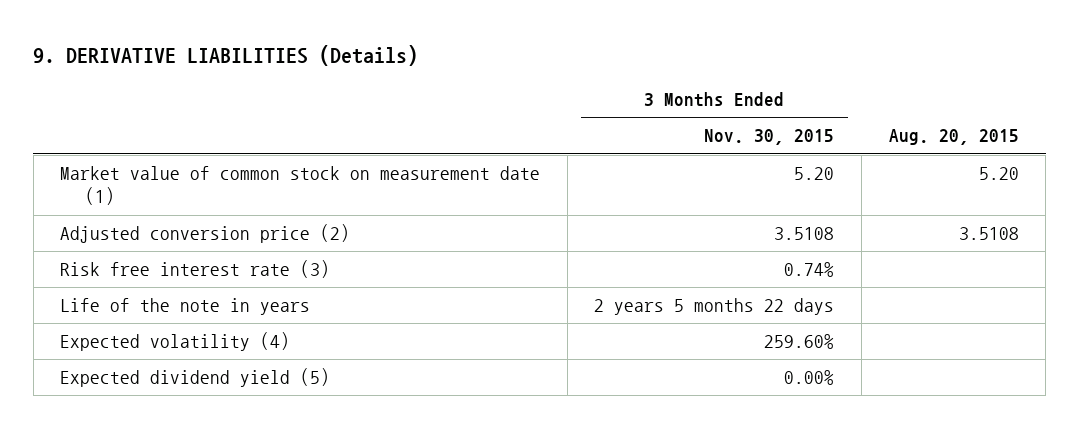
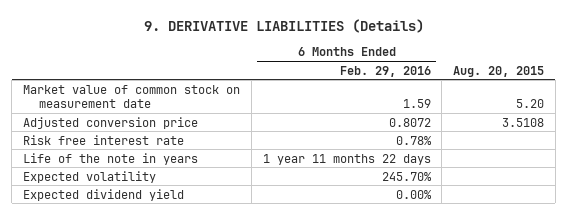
- | 3 Months Ended Nov. 30, 2015 | Aug. 20, 2015
+ | 6 Months Ended Feb. 29, 2016 | Aug. 20, 2015
- Market value of common stock on measurement date (1) | 5.20 | 5.20
- Adjusted conversion price (2) | 3.5108 | 3.5108
- Risk free interest rate (3) | 0.74% |
+ Market value of common stock on measurement date | 1.59 | 5.20
+ Adjusted conversion price | 0.8072 | 3.5108
+ Risk free interest rate | 0.78% |
- Expected volatility (4) | 259.60% |
- Expected dividend yield (5) | 0.00% |
+ Expected volatility | 245.70% |
+ Expected dividend yield | 0.00% |

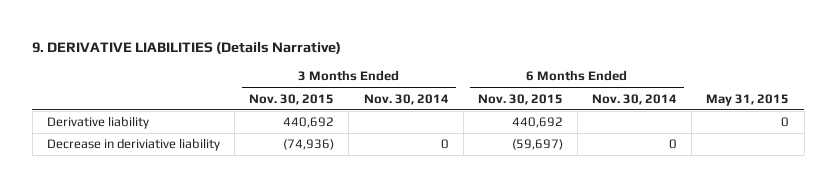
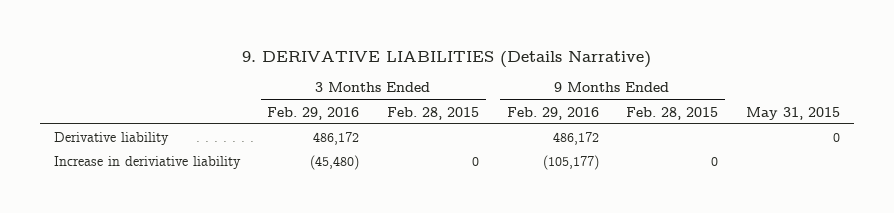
- | 3 Months Ended Nov. 30, 2015 | 3 Months Ended Nov. 30, 2014 | 6 Months Ended Nov. 30, 2015 | 6 Months Ended Nov. 30, 2014 | May 31, 2015
+ | 3 Months Ended Feb. 29, 2016 | 3 Months Ended Feb. 28, 2015 | 9 Months Ended Feb. 29, 2016 | 9 Months Ended Feb. 28, 2015 | May 31, 2015
- Decrease in deriviative liability | (74,936) | 0 | (59,697) | 0 |
+ Increase in deriviative liability | (45,480) | 0 | (105,177) | 0 |

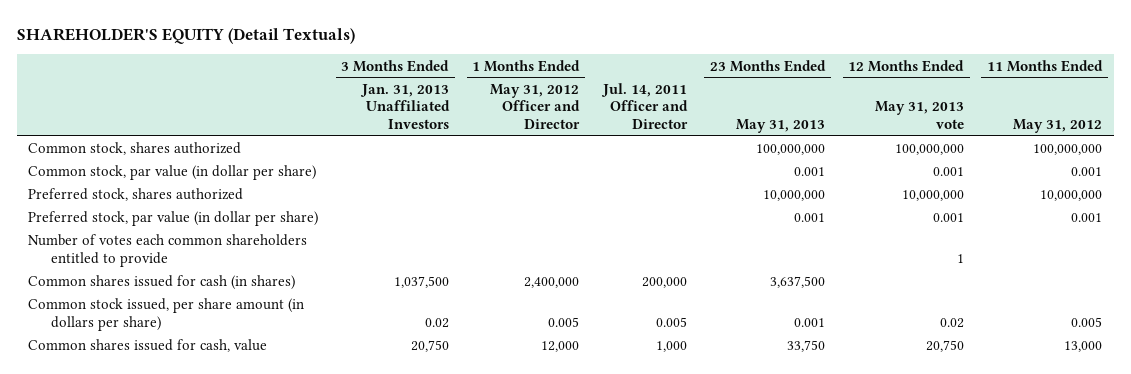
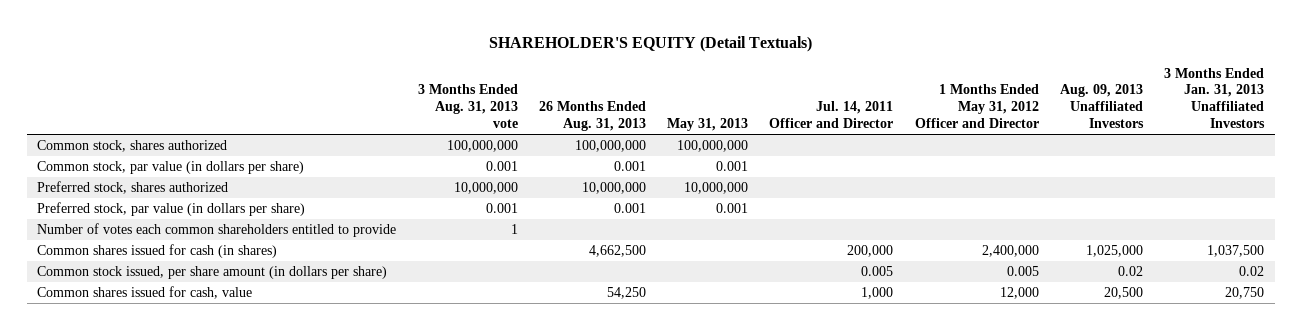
- | 3 Months Ended Jan. 31, 2013 Unaffiliated Investors | 1 Months Ended May 31, 2012 Officer and Director | Jul. 14, 2011 Officer and Director | 23 Months Ended May 31, 2013 | 12 Months Ended May 31, 2013 vote | 11 Months Ended May 31, 2012
+ | 3 Months Ended Aug. 31, 2013 vote | 26 Months Ended Aug. 31, 2013 | May 31, 2013 | Jul. 14, 2011 Officer and Director | 1 Months Ended May 31, 2012 Officer and Director | Aug. 09, 2013 Unaffiliated Investors | 3 Months Ended Jan. 31, 2013 Unaffiliated Investors
- Common stock, par value (in dollar per share) | | | | 0.001 | 0.001 | 0.001
+ Common stock, par value (in dollars per share) | 0.001 | 0.001 | 0.001 | | | |
- Preferred stock, par value (in dollar per share) | | | | 0.001 | 0.001 | 0.001
+ Preferred stock, par value (in dollars per share) | 0.001 | 0.001 | 0.001 | | | |

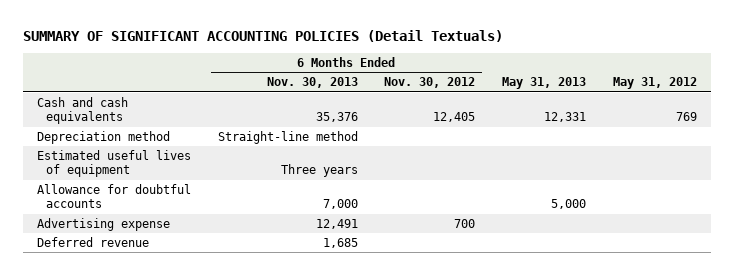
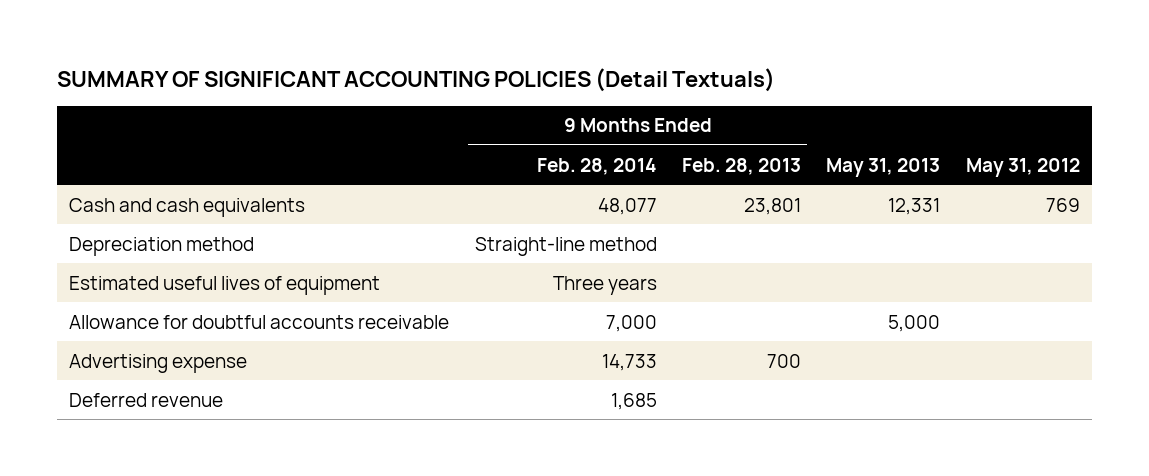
- | 6 Months Ended Nov. 30, 2013 | 6 Months Ended Nov. 30, 2012 | May 31, 2013 | May 31, 2012
+ | 9 Months Ended Feb. 28, 2014 | 9 Months Ended Feb. 28, 2013 | May 31, 2013 | May 31, 2012
- Allowance for doubtful accounts | 7,000 | | 5,000 |
+ Allowance for doubtful accounts receivable | 7,000 | | 5,000 |

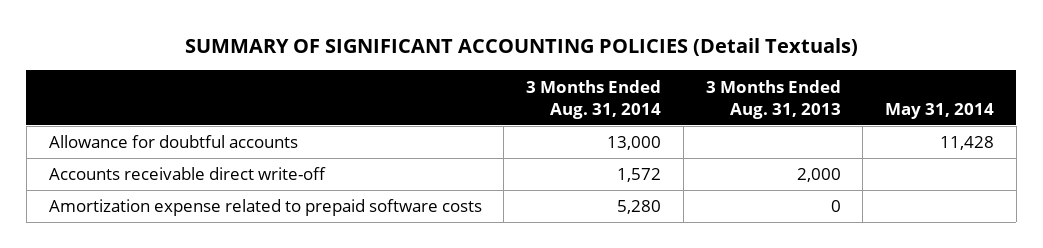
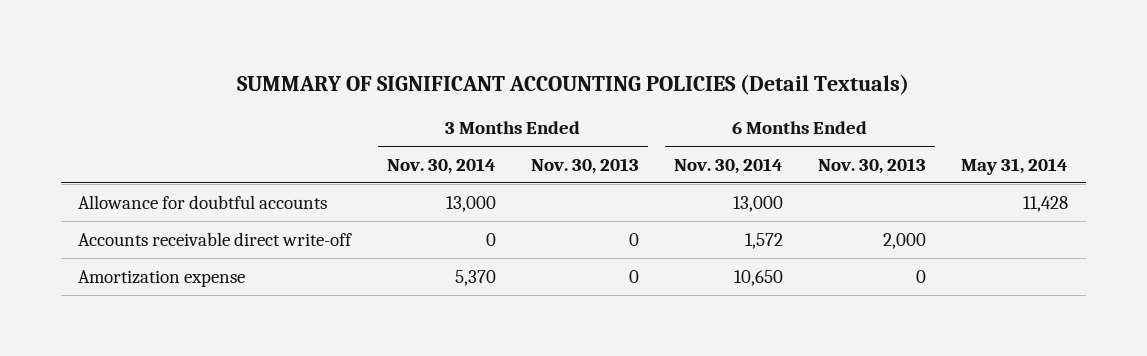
- | 3 Months Ended Aug. 31, 2014 | 3 Months Ended Aug. 31, 2013 | May 31, 2014
+ | 3 Months Ended Nov. 30, 2014 | 3 Months Ended Nov. 30, 2013 | 6 Months Ended Nov. 30, 2014 | 6 Months Ended Nov. 30, 2013 | May 31, 2014
- Amortization expense related to prepaid software costs | 5,280 | 0 |
+ Amortization expense | 5,370 | 0 | 10,650 | 0 |

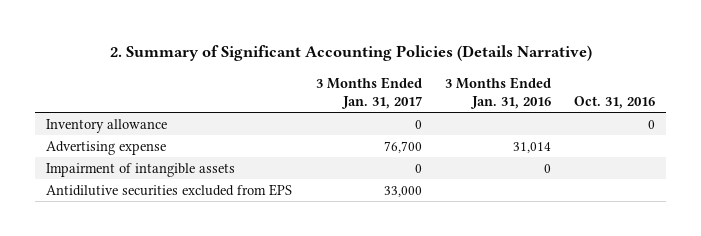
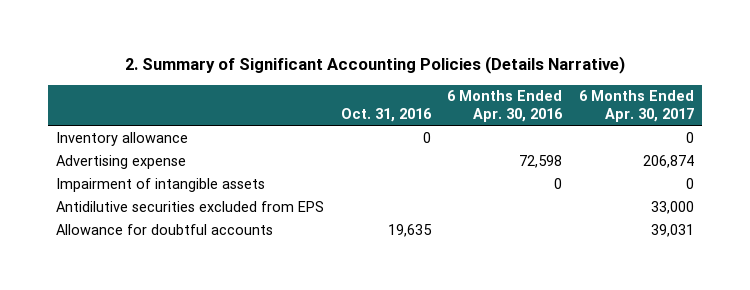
- | 3 Months Ended Jan. 31, 2017 | 3 Months Ended Jan. 31, 2016 | Oct. 31, 2016
+ | Oct. 31, 2016 | 6 Months Ended Apr. 30, 2016 | 6 Months Ended Apr. 30, 2017
+ Allowance for doubtful accounts | 19,635 | | 39,031

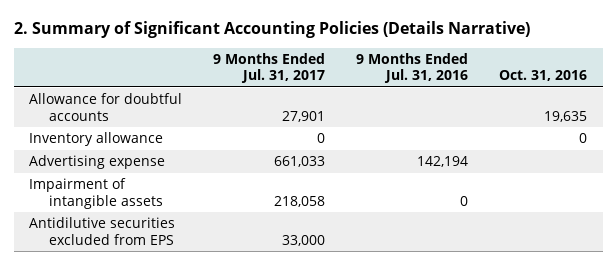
- | Oct. 31, 2016 | 6 Months Ended Apr. 30, 2016 | 6 Months Ended Apr. 30, 2017
+ | 9 Months Ended Jul. 31, 2017 | 9 Months Ended Jul. 31, 2016 | Oct. 31, 2016
moved up: Allowance for doubtful accounts | 27,901 | | 19,635

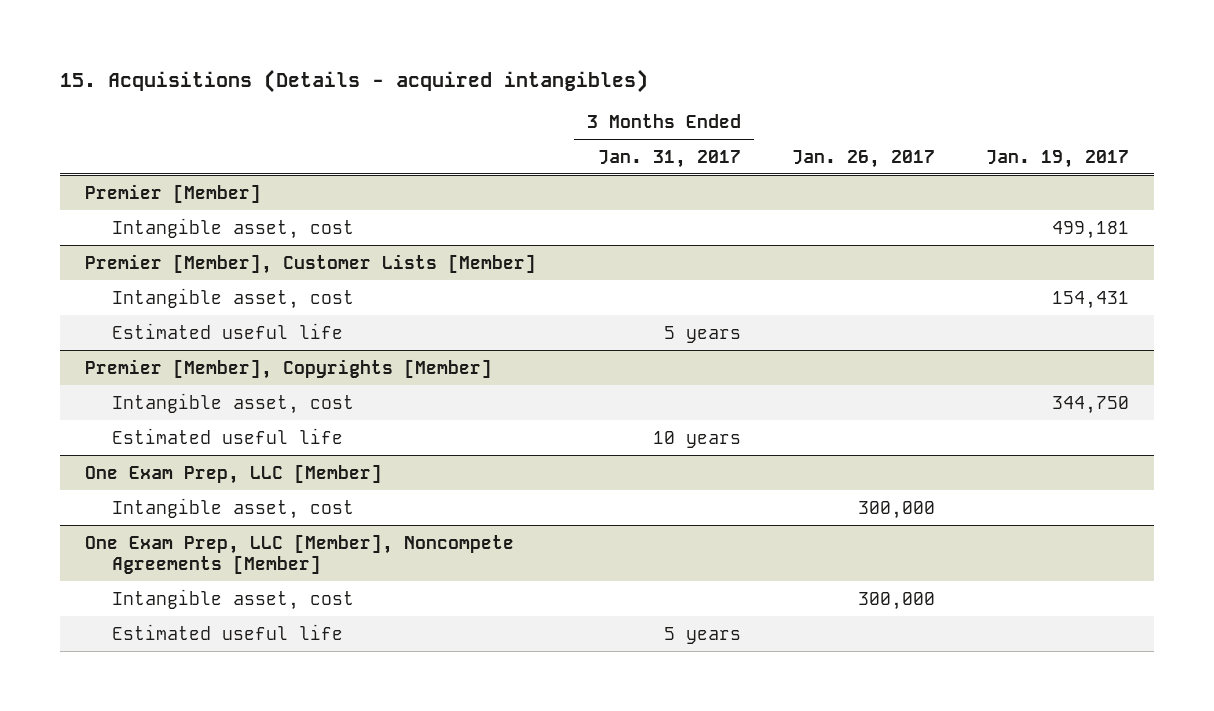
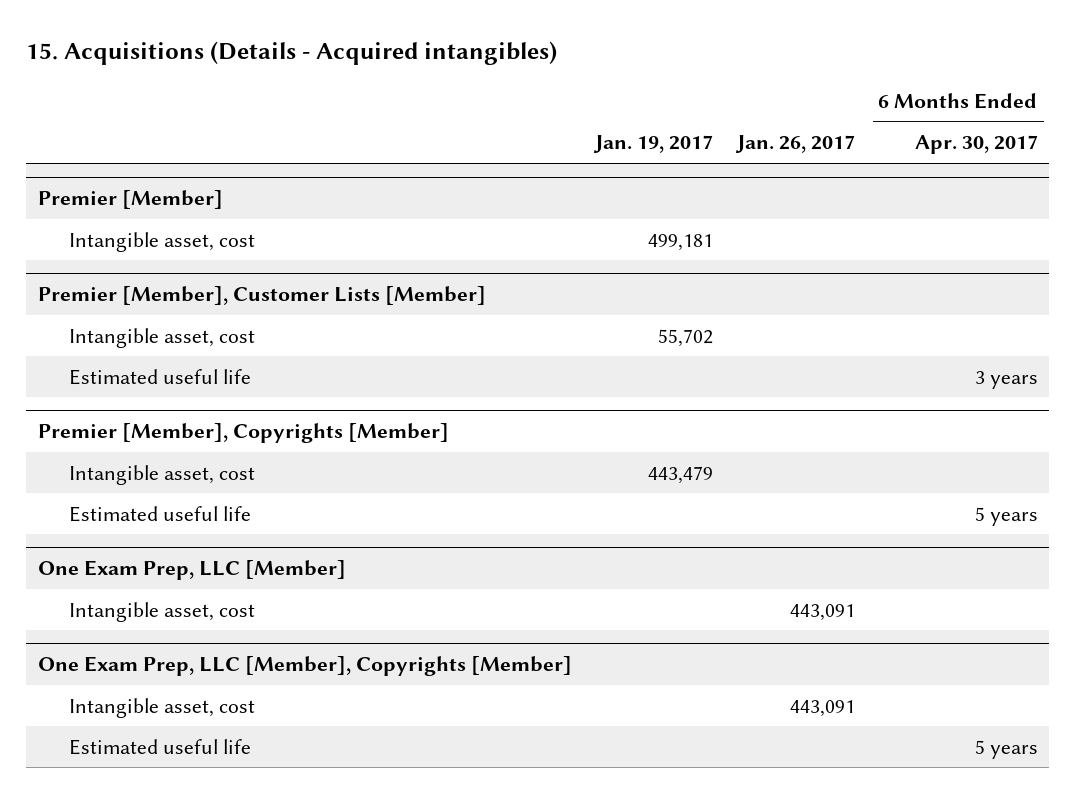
- 15. Acquisitions (Details - acquired intangibles)
+ 15. Acquisitions (Details - Acquired intangibles)
- | 3 Months Ended Jan. 31, 2017 | Jan. 26, 2017 | Jan. 19, 2017
+ | Jan. 19, 2017 | Jan. 26, 2017 | 6 Months Ended Apr. 30, 2017
@ Premier [Member], Customer Lists [Member]
- Intangible asset, cost | | | 154,431
+ Intangible asset, cost | 55,702 | |
@ Premier [Member], Copyrights [Member]
- Intangible asset, cost | | | 344,750
+ Intangible asset, cost | 443,479 | |
@ One Exam Prep, LLC [Member]
- Intangible asset, cost | | 300,000 |
- One Exam Prep, LLC [Member], Noncompete Agreements [Member]
- Intangible asset, cost | | 300,000 |
@ One Exam Prep, LLC [Member]
+ Intangible asset, cost | | 443,091 |
+ One Exam Prep, LLC [Member], Copyrights [Member]
+ Intangible asset, cost | | 443,091 |

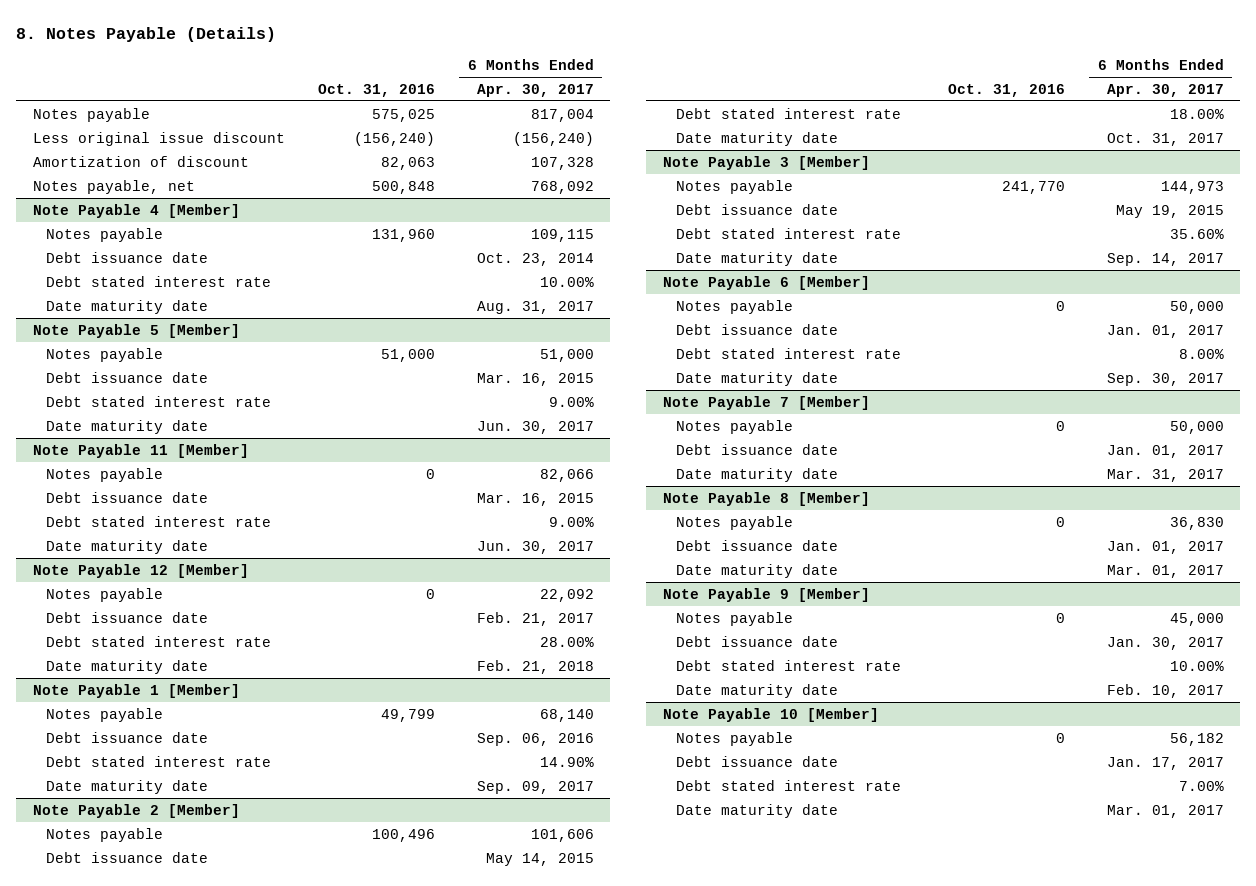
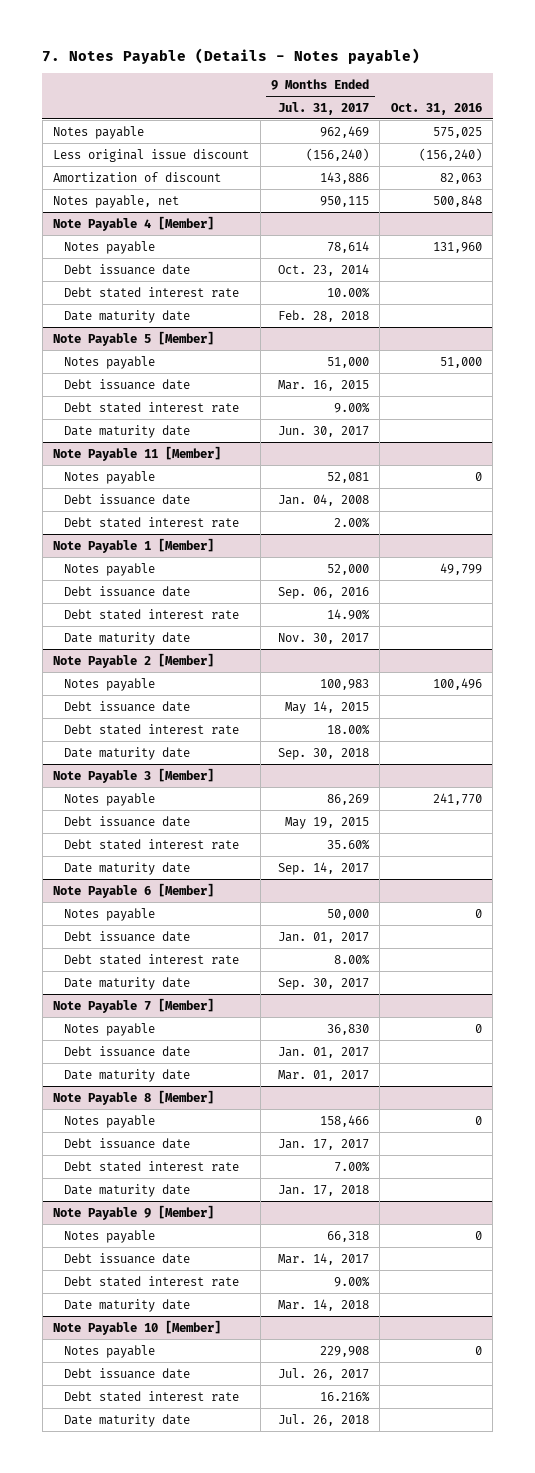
- 8. Notes Payable (Details)
+ 7. Notes Payable (Details - Notes payable)
- | Oct. 31, 2016 | 6 Months Ended Apr. 30, 2017
+ | 9 Months Ended Jul. 31, 2017 | Oct. 31, 2016
@ Note Payable 11 [Member]
- Date maturity date | | Jun. 30, 2017
- Note Payable 12 [Member]
- Notes payable | 0 | 22,092
- Debt issuance date | | Feb. 21, 2017
- Debt stated interest rate | | 28.00%
- Date maturity date | | Feb. 21, 2018
@ Note Payable 8 [Member]
+ Debt stated interest rate | 7.00% |

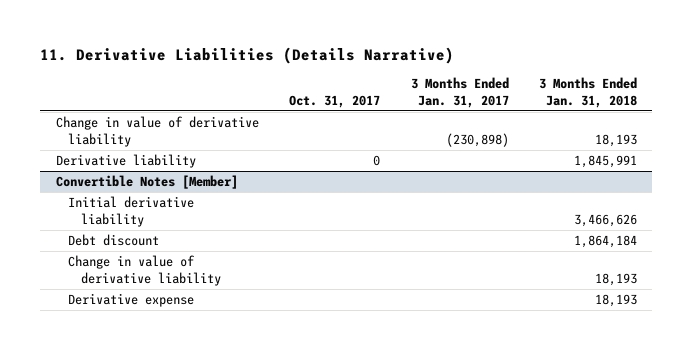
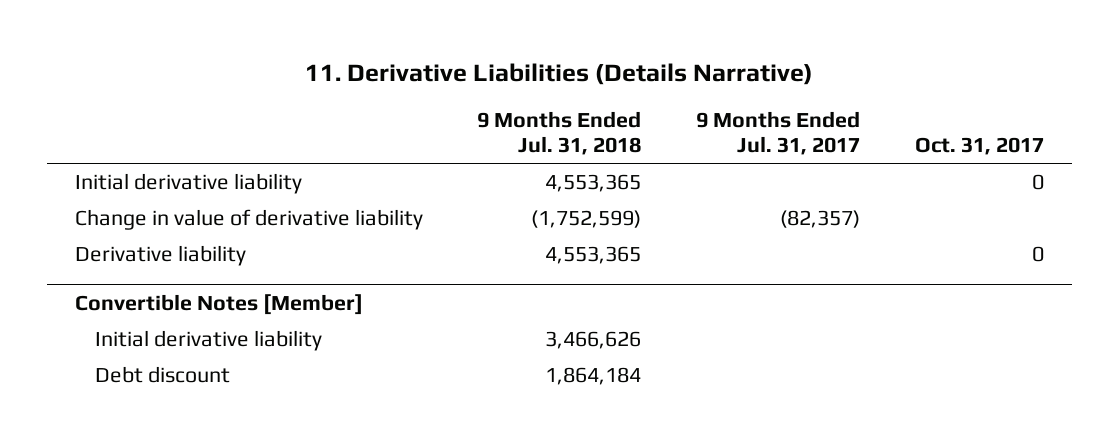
- | Oct. 31, 2017 | 3 Months Ended Jan. 31, 2017 | 3 Months Ended Jan. 31, 2018
+ | 9 Months Ended Jul. 31, 2018 | 9 Months Ended Jul. 31, 2017 | Oct. 31, 2017
+ Initial derivative liability | 4,553,365 | | 0
@ Convertible Notes [Member]
- Change in value of derivative liability | | | 18,193
- Derivative expense | | | 18,193

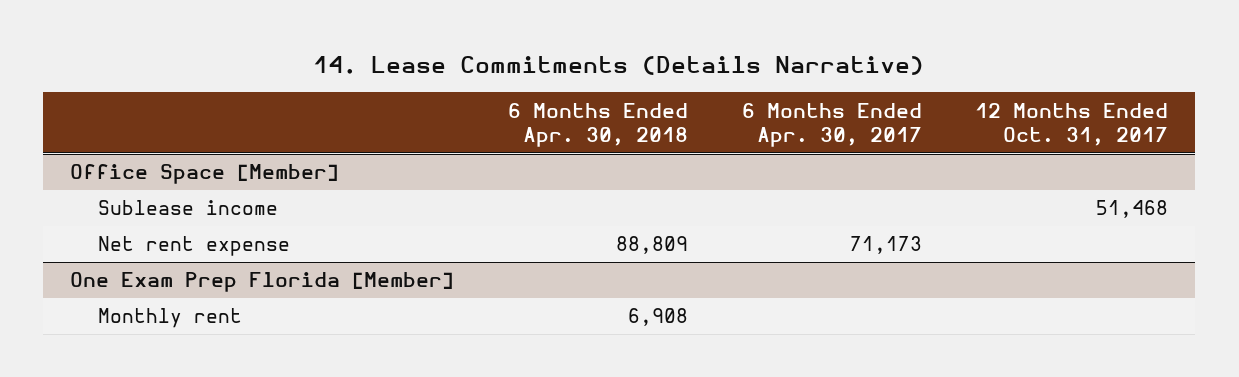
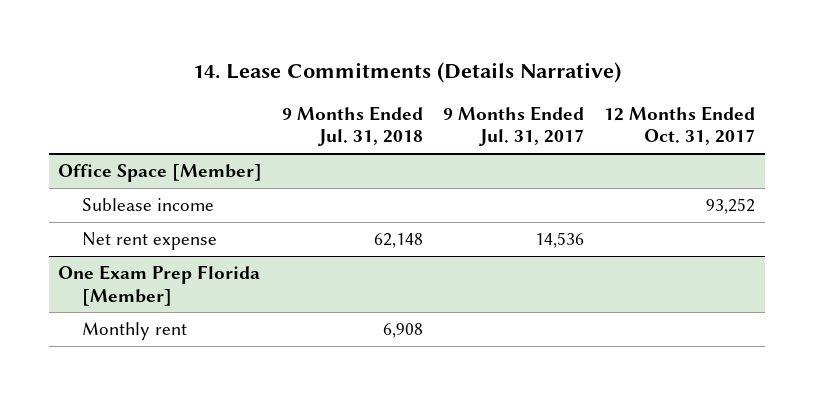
- | 6 Months Ended Apr. 30, 2018 | 6 Months Ended Apr. 30, 2017 | 12 Months Ended Oct. 31, 2017
+ | 9 Months Ended Jul. 31, 2018 | 9 Months Ended Jul. 31, 2017 | 12 Months Ended Oct. 31, 2017
@ Office Space [Member]
- Sublease income | | | 51,468
+ Sublease income | | | 93,252

